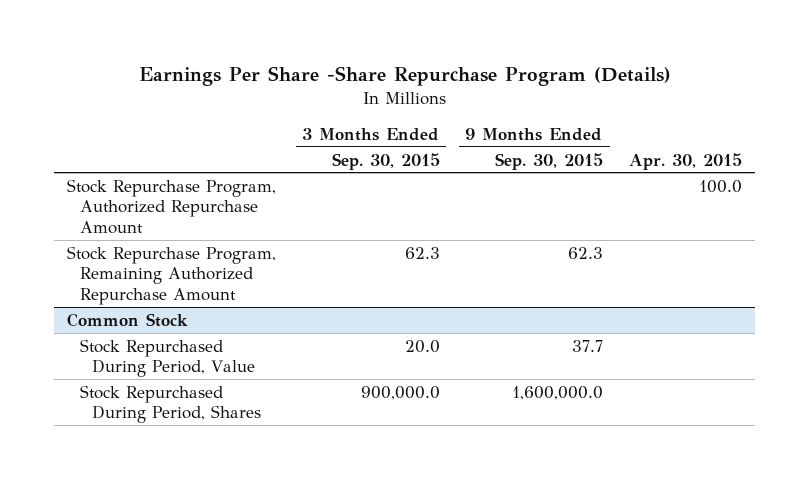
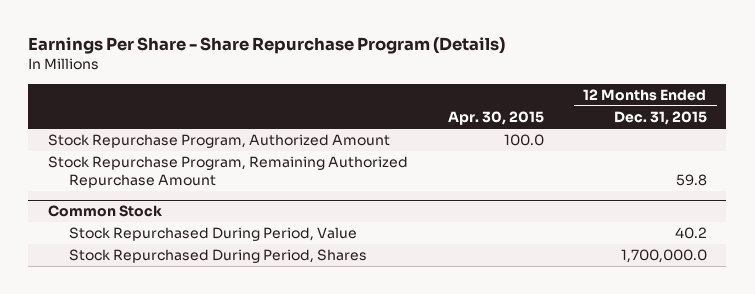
- Earnings Per Share -Share Repurchase Program (Details)
+ Earnings Per Share - Share Repurchase Program (Details)
- | 3 Months Ended Sep. 30, 2015 | 9 Months Ended Sep. 30, 2015 | Apr. 30, 2015
+ | Apr. 30, 2015 | 12 Months Ended Dec. 31, 2015
- Stock Repurchase Program, Authorized Repurchase Amount | | | 100.0
+ Stock Repurchase Program, Authorized Amount | 100.0 |

